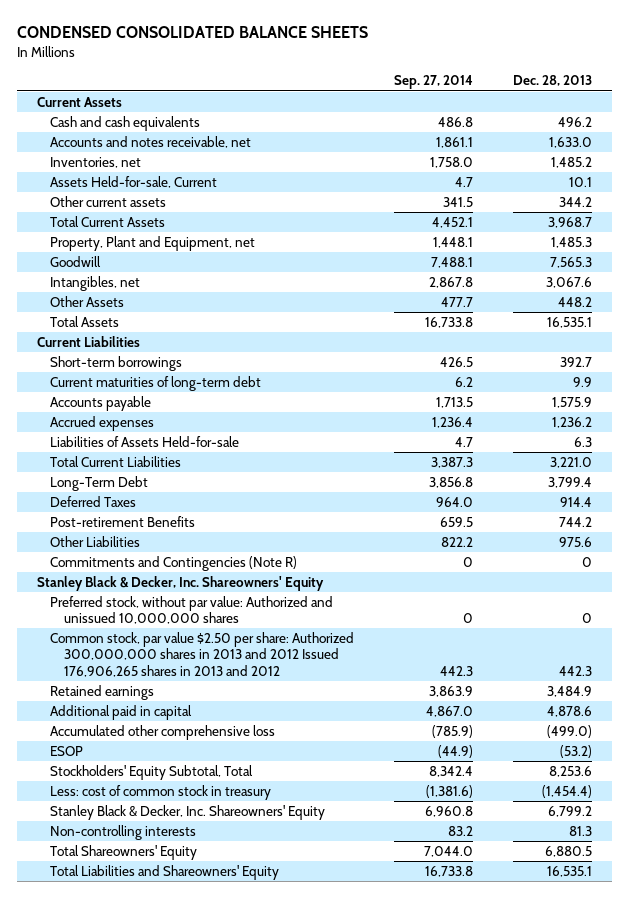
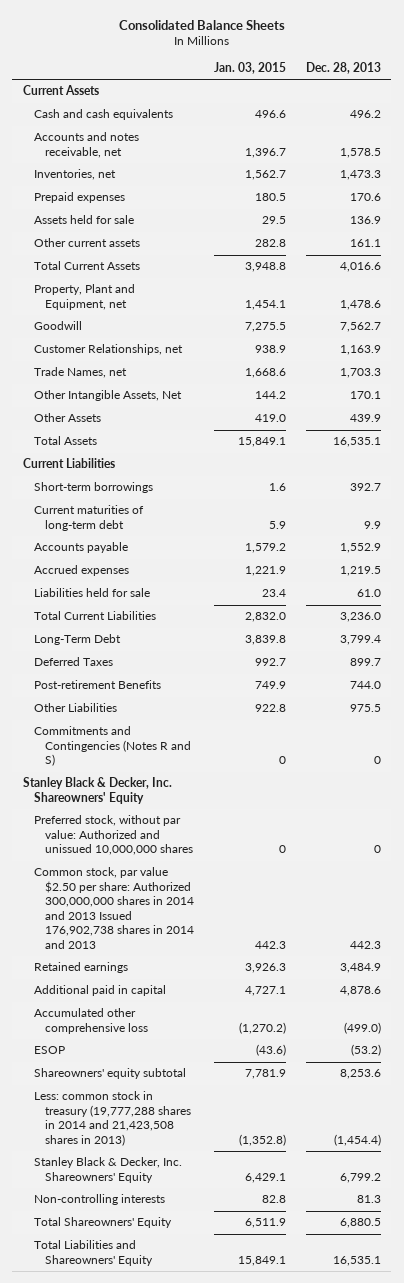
- CONDENSED CONSOLIDATED BALANCE SHEETS
+ Consolidated Balance Sheets
- | Sep. 27, 2014 | Dec. 28, 2013
+ | Jan. 03, 2015 | Dec. 28, 2013
- Accounts and notes receivable, net | 1,861.1 | 1,633.0
- Inventories, net | 1,758.0 | 1,485.2
- Assets Held-for-sale, Current | 4.7 | 10.1
- Other current assets | 341.5 | 344.2
- Total Current Assets | 4,452.1 | 3,968.7
- Property, Plant and Equipment, net | 1,448.1 | 1,485.3
- Goodwill | 7,488.1 | 7,565.3
- Intangibles, net | 2,867.8 | 3,067.6
- Other Assets | 477.7 | 448.2
+ Accounts and notes receivable, net | 1,396.7 | 1,578.5
+ Inventories, net | 1,562.7 | 1,473.3
+ Prepaid expenses | 180.5 | 170.6
+ Assets held for sale | 29.5 | 136.9
+ Other current assets | 282.8 | 161.1
+ Total Current Assets | 3,948.8 | 4,016.6
+ Property, Plant and Equipment, net | 1,454.1 | 1,478.6
+ Goodwill | 7,275.5 | 7,562.7
+ Customer Relationships, net | 938.9 | 1,163.9
+ Trade Names, net | 1,668.6 | 1,703.3
+ Other Intangible Assets, Net | 144.2 | 170.1
+ Other Assets | 419.0 | 439.9
- Accounts payable | 1,713.5 | 1,575.9
- Accrued expenses | 1,236.4 | 1,236.2
- Liabilities of Assets Held-for-sale | 4.7 | 6.3
- Total Current Liabilities | 3,387.3 | 3,221.0
+ Accounts payable | 1,579.2 | 1,552.9
+ Accrued expenses | 1,221.9 | 1,219.5
+ Liabilities held for sale | 23.4 | 61.0
+ Total Current Liabilities | 2,832.0 | 3,236.0
- Deferred Taxes | 964.0 | 914.4
- Post-retirement Benefits | 659.5 | 744.2
- Other Liabilities | 822.2 | 975.6
- Commitments and Contingencies (Note R) | 0 | 0
+ Deferred Taxes | 992.7 | 899.7
+ Post-retirement Benefits | 749.9 | 744.0
+ Other Liabilities | 922.8 | 975.5
+ Commitments and Contingencies (Notes R and S) | 0 | 0
- Common stock, par value $2.50 per share: Authorized 300,000,000 shares in 2013 and 2012 Issued 176,906,265 shares in 2013 and 2012 | 442.3 | 442.3
+ Common stock, par value $2.50 per share: Authorized 300,000,000 shares in 2014 and 2013 Issued 176,902,738 shares in 2014 and 2013 | 442.3 | 442.3
- Stockholders' Equity Subtotal, Total | 8,342.4 | 8,253.6
- Less: cost of common stock in treasury | (1,381.6) | (1,454.4)
+ Shareowners' equity subtotal | 7,781.9 | 8,253.6
+ Less: common stock in treasury (19,777,288 shares in 2014 and 21,423,508 shares in 2013) | (1,352.8) | (1,454.4)

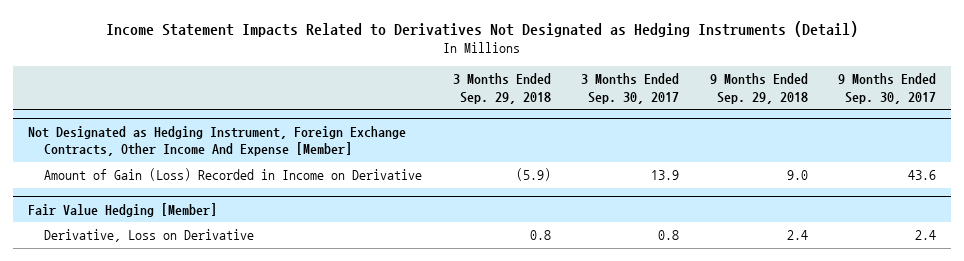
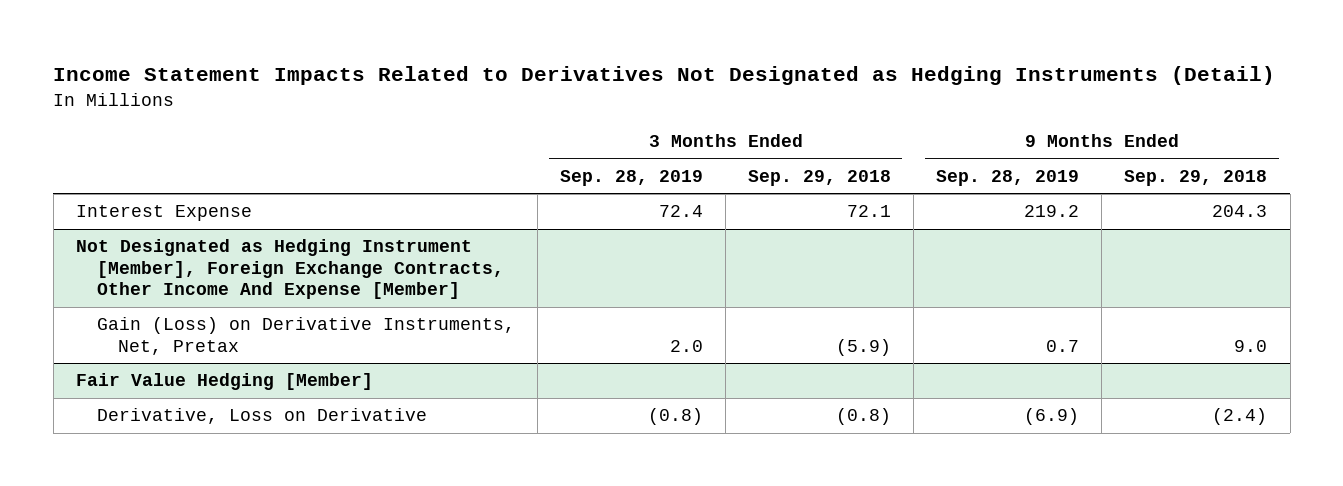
- | 3 Months Ended Sep. 29, 2018 | 3 Months Ended Sep. 30, 2017 | 9 Months Ended Sep. 29, 2018 | 9 Months Ended Sep. 30, 2017
+ | 3 Months Ended Sep. 28, 2019 | 3 Months Ended Sep. 29, 2018 | 9 Months Ended Sep. 28, 2019 | 9 Months Ended Sep. 29, 2018
- Not Designated as Hedging Instrument, Foreign Exchange Contracts, Other Income And Expense [Member]
- Amount of Gain (Loss) Recorded in Income on Derivative | (5.9) | 13.9 | 9.0 | 43.6
+ Interest Expense | 72.4 | 72.1 | 219.2 | 204.3
+ Not Designated as Hedging Instrument [Member], Foreign Exchange Contracts, Other Income And Expense [Member]
+ Gain (Loss) on Derivative Instruments, Net, Pretax | 2.0 | (5.9) | 0.7 | 9.0
@ Fair Value Hedging [Member]
- Derivative, Loss on Derivative | 0.8 | 0.8 | 2.4 | 2.4
+ Derivative, Loss on Derivative | (0.8) | (0.8) | (6.9) | (2.4)

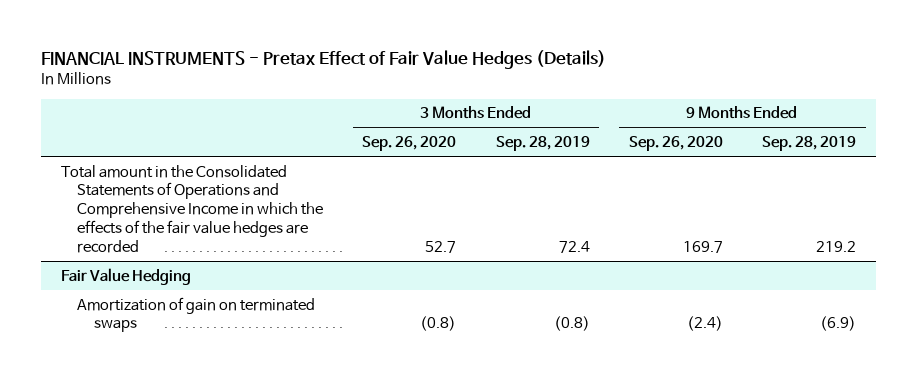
- Income Statement Impacts Related to Derivatives Not Designated as Hedging Instruments (Detail)
+ FINANCIAL INSTRUMENTS - Pretax Effect of Fair Value Hedges (Details)
- | 3 Months Ended Sep. 28, 2019 | 3 Months Ended Sep. 29, 2018 | 9 Months Ended Sep. 28, 2019 | 9 Months Ended Sep. 29, 2018
+ | 3 Months Ended Sep. 26, 2020 | 3 Months Ended Sep. 28, 2019 | 9 Months Ended Sep. 26, 2020 | 9 Months Ended Sep. 28, 2019
- Interest Expense | 72.4 | 72.1 | 219.2 | 204.3
- Not Designated as Hedging Instrument [Member], Foreign Exchange Contracts, Other Income And Expense [Member]
- Gain (Loss) on Derivative Instruments, Net, Pretax | 2.0 | (5.9) | 0.7 | 9.0
- Fair Value Hedging [Member]
- Derivative, Loss on Derivative | (0.8) | (0.8) | (6.9) | (2.4)
+ Total amount in the Consolidated Statements of Operations and Comprehensive Income in which the effects of the fair value hedges are recorded | 52.7 | 72.4 | 169.7 | 219.2
+ Fair Value Hedging
+ Amortization of gain on terminated swaps | (0.8) | (0.8) | (2.4) | (6.9)

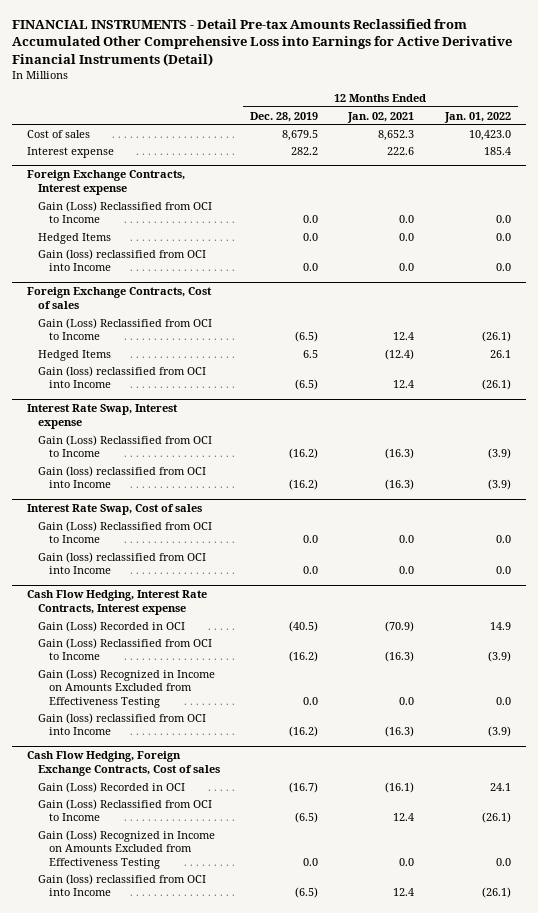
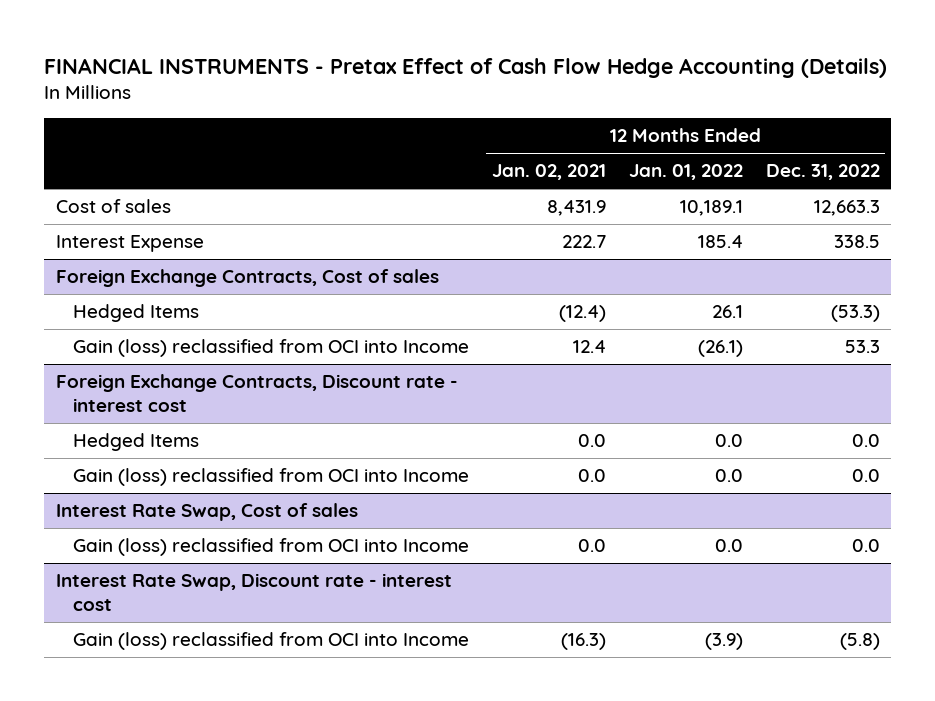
- FINANCIAL INSTRUMENTS - Detail Pre-tax Amounts Reclassified from Accumulated Other Comprehensive Loss into Earnings for Active Derivative Financial Instruments (Detail)
+ FINANCIAL INSTRUMENTS - Pretax Effect of Cash Flow Hedge Accounting (Details)
- | 12 Months Ended Dec. 28, 2019 | 12 Months Ended Jan. 02, 2021 | 12 Months Ended Jan. 01, 2022
+ | 12 Months Ended Jan. 02, 2021 | 12 Months Ended Jan. 01, 2022 | 12 Months Ended Dec. 31, 2022
- Cost of sales | 8,679.5 | 8,652.3 | 10,423.0
- Interest expense | 282.2 | 222.6 | 185.4
- Foreign Exchange Contracts, Interest expense
- Gain (Loss) Reclassified from OCI to Income | 0.0 | 0.0 | 0.0
- Hedged Items | 0.0 | 0.0 | 0.0
- Gain (loss) reclassified from OCI into Income | 0.0 | 0.0 | 0.0
+ Cost of sales | 8,431.9 | 10,189.1 | 12,663.3
+ Interest Expense | 222.7 | 185.4 | 338.5
@ Foreign Exchange Contracts, Cost of sales
- Gain (Loss) Reclassified from OCI to Income | (6.5) | 12.4 | (26.1)
- Interest Rate Swap, Interest expense
- Gain (Loss) Reclassified from OCI to Income | (16.2) | (16.3) | (3.9)
- Gain (loss) reclassified from OCI into Income | (16.2) | (16.3) | (3.9)
+ Foreign Exchange Contracts, Discount rate - interest cost
+ Hedged Items | 0.0 | 0.0 | 0.0
+ Gain (loss) reclassified from OCI into Income | 0.0 | 0.0 | 0.0
@ Interest Rate Swap, Cost of sales
- Gain (Loss) Reclassified from OCI to Income | 0.0 | 0.0 | 0.0
- Cash Flow Hedging, Interest Rate Contracts, Interest expense
- Gain (Loss) Recorded in OCI | (40.5) | (70.9) | 14.9
- Gain (Loss) Reclassified from OCI to Income | (16.2) | (16.3) | (3.9)
- Gain (Loss) Recognized in Income on Amounts Excluded from Effectiveness Testing | 0.0 | 0.0 | 0.0
+ Interest Rate Swap, Discount rate - interest cost
- Cash Flow Hedging, Foreign Exchange Contracts, Cost of sales
- Gain (Loss) Recorded in OCI | (16.7) | (16.1) | 24.1
- Gain (Loss) Reclassified from OCI to Income | (6.5) | 12.4 | (26.1)
- Gain (Loss) Recognized in Income on Amounts Excluded from Effectiveness Testing | 0.0 | 0.0 | 0.0
- Gain (loss) reclassified from OCI into Income | (6.5) | 12.4 | (26.1)

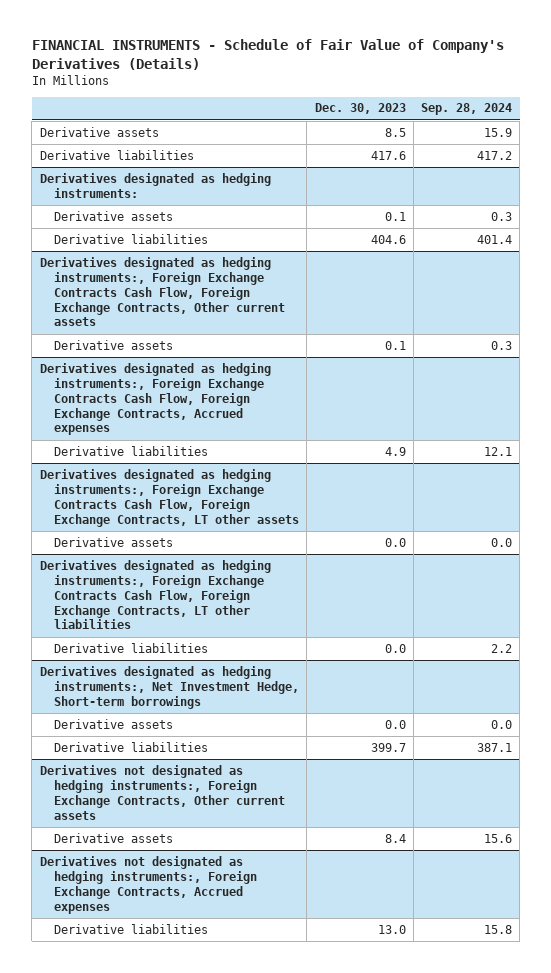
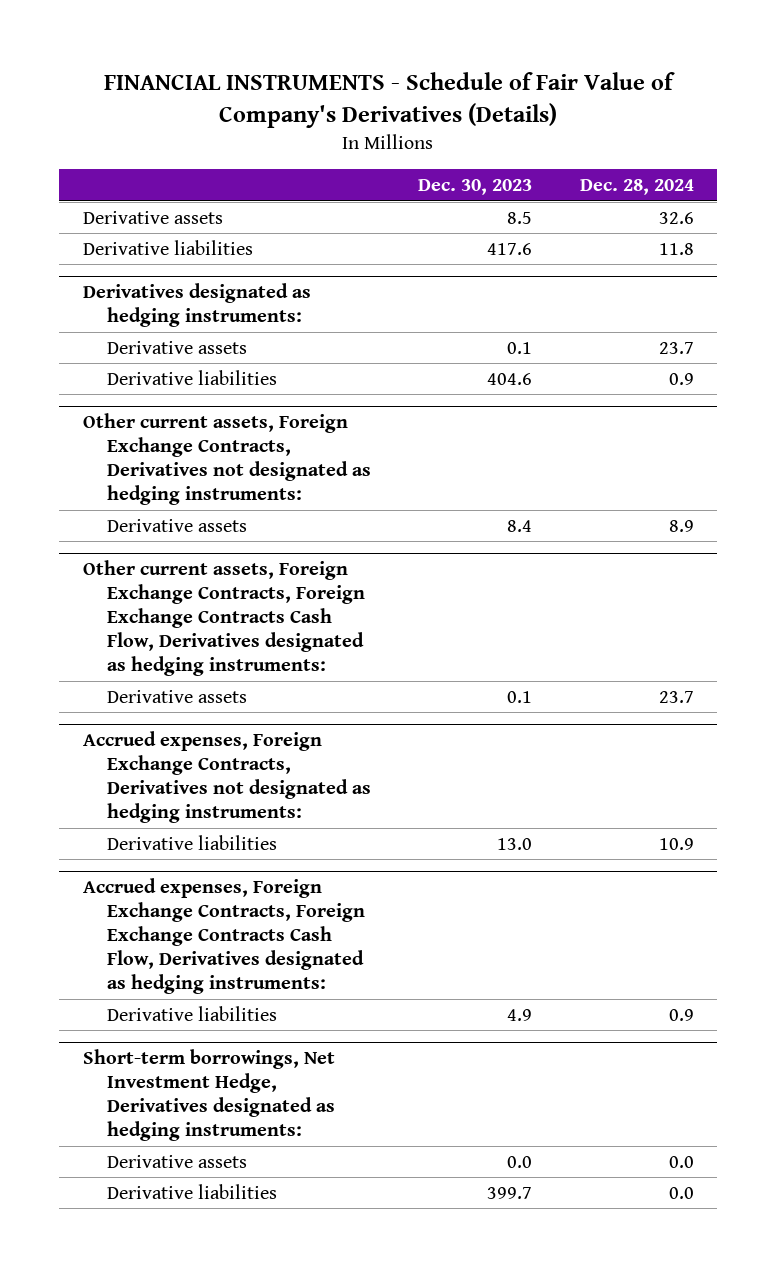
- | Dec. 30, 2023 | Sep. 28, 2024
+ | Dec. 30, 2023 | Dec. 28, 2024
- Derivatives designated as hedging instruments:, Foreign Exchange Contracts Cash Flow, Foreign Exchange Contracts, Other current assets
+ Other current assets, Foreign Exchange Contracts, Derivatives not designated as hedging instruments:
+ Derivative assets | 8.4 | 8.9
+ Other current assets, Foreign Exchange Contracts, Foreign Exchange Contracts Cash Flow, Derivatives designated as hedging instruments:
- Derivatives designated as hedging instruments:, Foreign Exchange Contracts Cash Flow, Foreign Exchange Contracts, Accrued expenses
+ Accrued expenses, Foreign Exchange Contracts, Derivatives not designated as hedging instruments:
+ Derivative liabilities | 13.0 | 10.9
+ Accrued expenses, Foreign Exchange Contracts, Foreign Exchange Contracts Cash Flow, Derivatives designated as hedging instruments:
- Derivatives designated as hedging instruments:, Foreign Exchange Contracts Cash Flow, Foreign Exchange Contracts, LT other assets
- Derivative assets | 0.0 | 0.0
- Derivatives designated as hedging instruments:, Foreign Exchange Contracts Cash Flow, Foreign Exchange Contracts, LT other liabilities
- Derivative liabilities | 0.0 | 2.2
- Derivatives designated as hedging instruments:, Net Investment Hedge, Short-term borrowings
+ Short-term borrowings, Net Investment Hedge, Derivatives designated as hedging instruments:
- Derivatives not designated as hedging instruments:, Foreign Exchange Contracts, Other current assets
- Derivative assets | 8.4 | 15.6
- Derivatives not designated as hedging instruments:, Foreign Exchange Contracts, Accrued expenses
- Derivative liabilities | 13.0 | 15.8

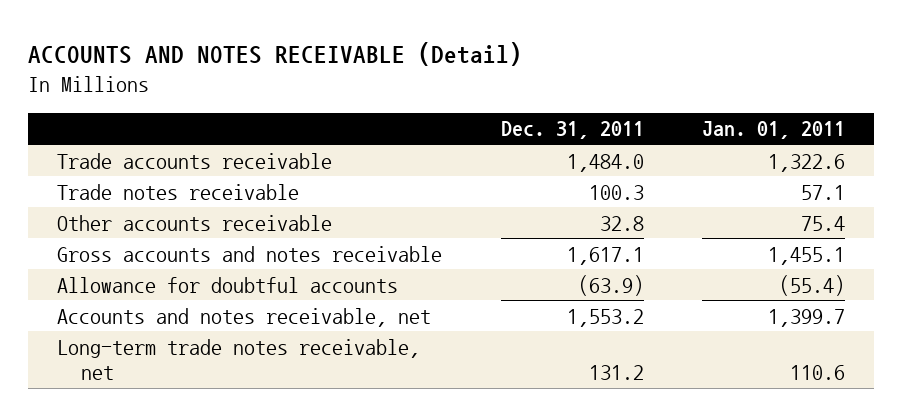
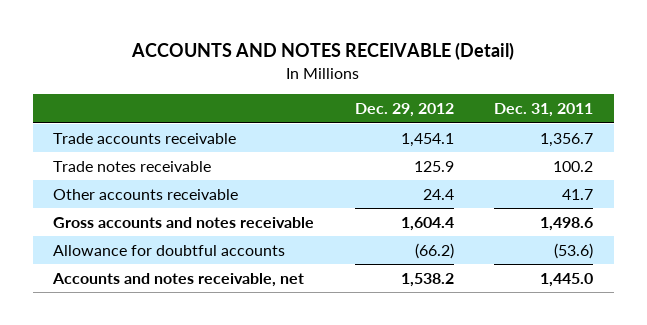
- | Dec. 31, 2011 | Jan. 01, 2011
+ | Dec. 29, 2012 | Dec. 31, 2011
- Trade accounts receivable | 1,484.0 | 1,322.6
- Trade notes receivable | 100.3 | 57.1
- Other accounts receivable | 32.8 | 75.4
- Gross accounts and notes receivable | 1,617.1 | 1,455.1
- Allowance for doubtful accounts | (63.9) | (55.4)
- Accounts and notes receivable, net | 1,553.2 | 1,399.7
- Long-term trade notes receivable, net | 131.2 | 110.6
+ Trade accounts receivable | 1,454.1 | 1,356.7
+ Trade notes receivable | 125.9 | 100.2
+ Other accounts receivable | 24.4 | 41.7
+ Gross accounts and notes receivable | 1,604.4 | 1,498.6
+ Allowance for doubtful accounts | (66.2) | (53.6)
+ Accounts and notes receivable, net | 1,538.2 | 1,445.0

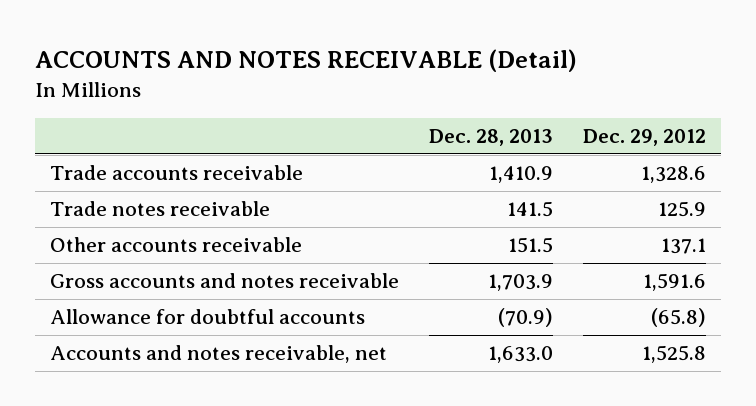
- | Dec. 29, 2012 | Dec. 31, 2011
+ | Dec. 28, 2013 | Dec. 29, 2012
- Trade accounts receivable | 1,454.1 | 1,356.7
+ Trade accounts receivable | 1,410.9 | 1,328.6
- Other accounts receivable | 24.4 | 41.7
- Gross accounts and notes receivable | 1,604.4 | 1,498.6
- Allowance for doubtful accounts | (66.2) | (53.6)
- Accounts and notes receivable, net | 1,538.2 | 1,445.0
+ Other accounts receivable | 151.5 | 137.1
+ Gross accounts and notes receivable | 1,703.9 | 1,591.6
+ Allowance for doubtful accounts | (70.9) | (65.8)
+ Accounts and notes receivable, net | 1,633.0 | 1,525.8

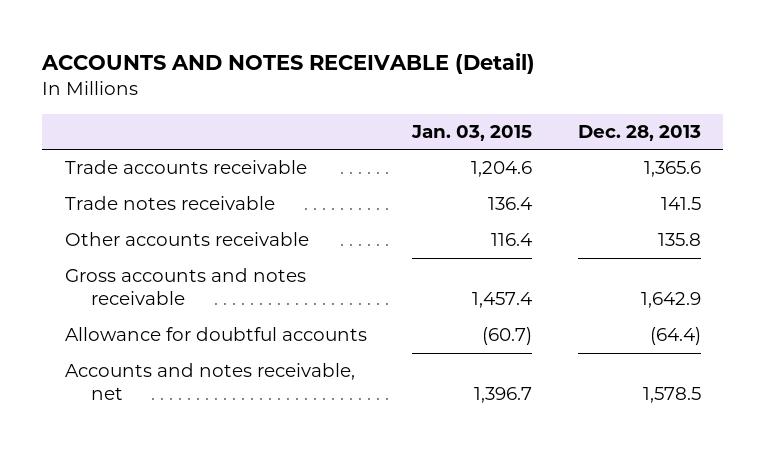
- | Dec. 28, 2013 | Dec. 29, 2012
+ | Jan. 03, 2015 | Dec. 28, 2013
- Trade accounts receivable | 1,410.9 | 1,328.6
+ Trade accounts receivable | 1,204.6 | 1,365.6
- Other accounts receivable | 151.5 | 137.1
- Gross accounts and notes receivable | 1,703.9 | 1,591.6
- Allowance for doubtful accounts | (70.9) | (65.8)
- Accounts and notes receivable, net | 1,633.0 | 1,525.8
+ Other accounts receivable | 116.4 | 135.8
+ Gross accounts and notes receivable | 1,457.4 | 1,642.9
+ Allowance for doubtful accounts | (60.7) | (64.4)
+ Accounts and notes receivable, net | 1,396.7 | 1,578.5

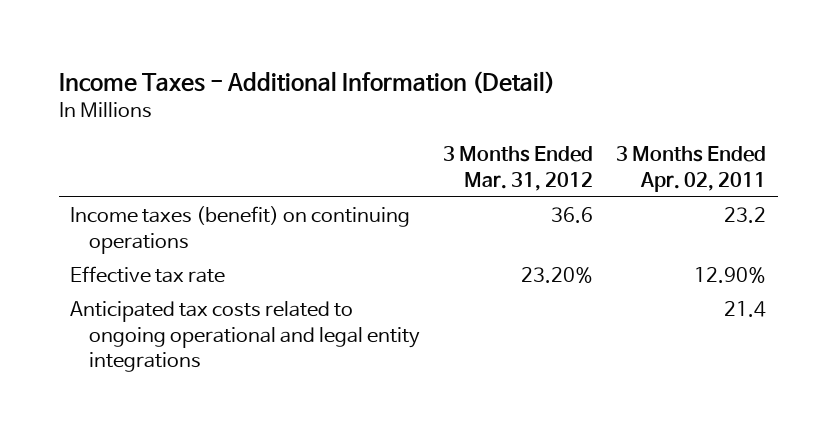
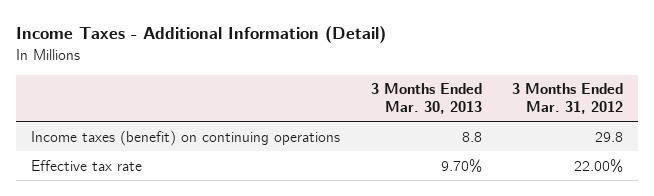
- | 3 Months Ended Mar. 31, 2012 | 3 Months Ended Apr. 02, 2011
+ | 3 Months Ended Mar. 30, 2013 | 3 Months Ended Mar. 31, 2012
- Income taxes (benefit) on continuing operations | 36.6 | 23.2
- Effective tax rate | 23.20% | 12.90%
- Anticipated tax costs related to ongoing operational and legal entity integrations | | 21.4
+ Income taxes (benefit) on continuing operations | 8.8 | 29.8
+ Effective tax rate | 9.70% | 22.00%

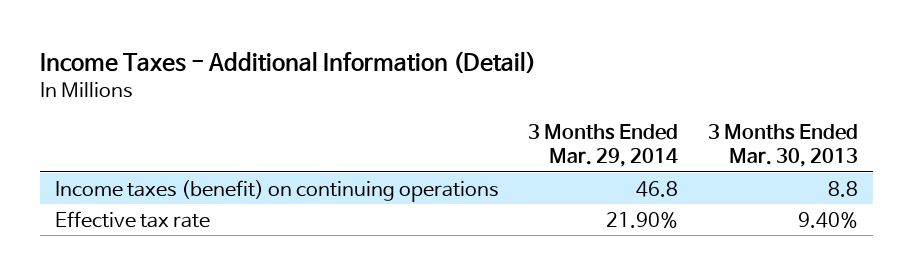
- | 3 Months Ended Mar. 30, 2013 | 3 Months Ended Mar. 31, 2012
+ | 3 Months Ended Mar. 29, 2014 | 3 Months Ended Mar. 30, 2013
- Effective tax rate | 9.70% | 22.00%
+ Effective tax rate | 21.90% | 9.40%

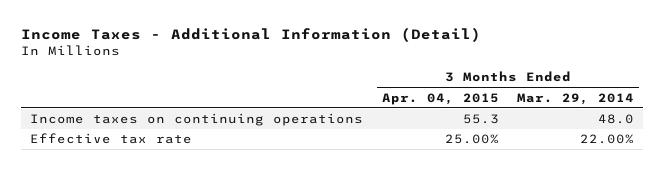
- | 3 Months Ended Mar. 29, 2014 | 3 Months Ended Mar. 30, 2013
+ | 3 Months Ended Apr. 04, 2015 | 3 Months Ended Mar. 29, 2014
- Income taxes (benefit) on continuing operations | 46.8 | 8.8
- Effective tax rate | 21.90% | 9.40%
+ Income taxes on continuing operations | 55.3 | 48.0
+ Effective tax rate | 25.00% | 22.00%

